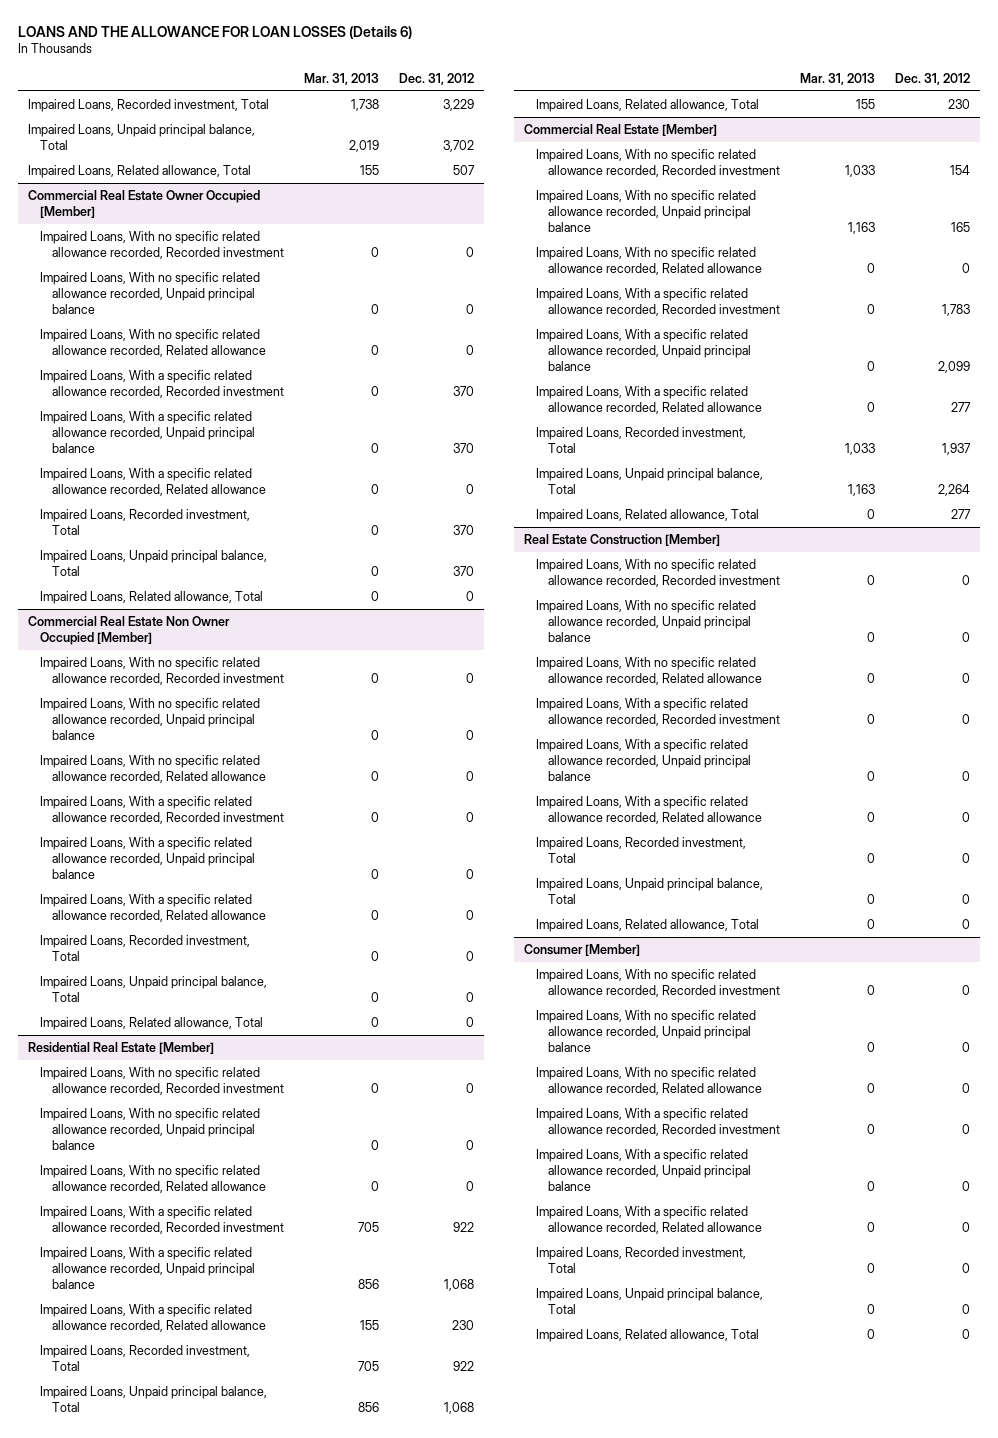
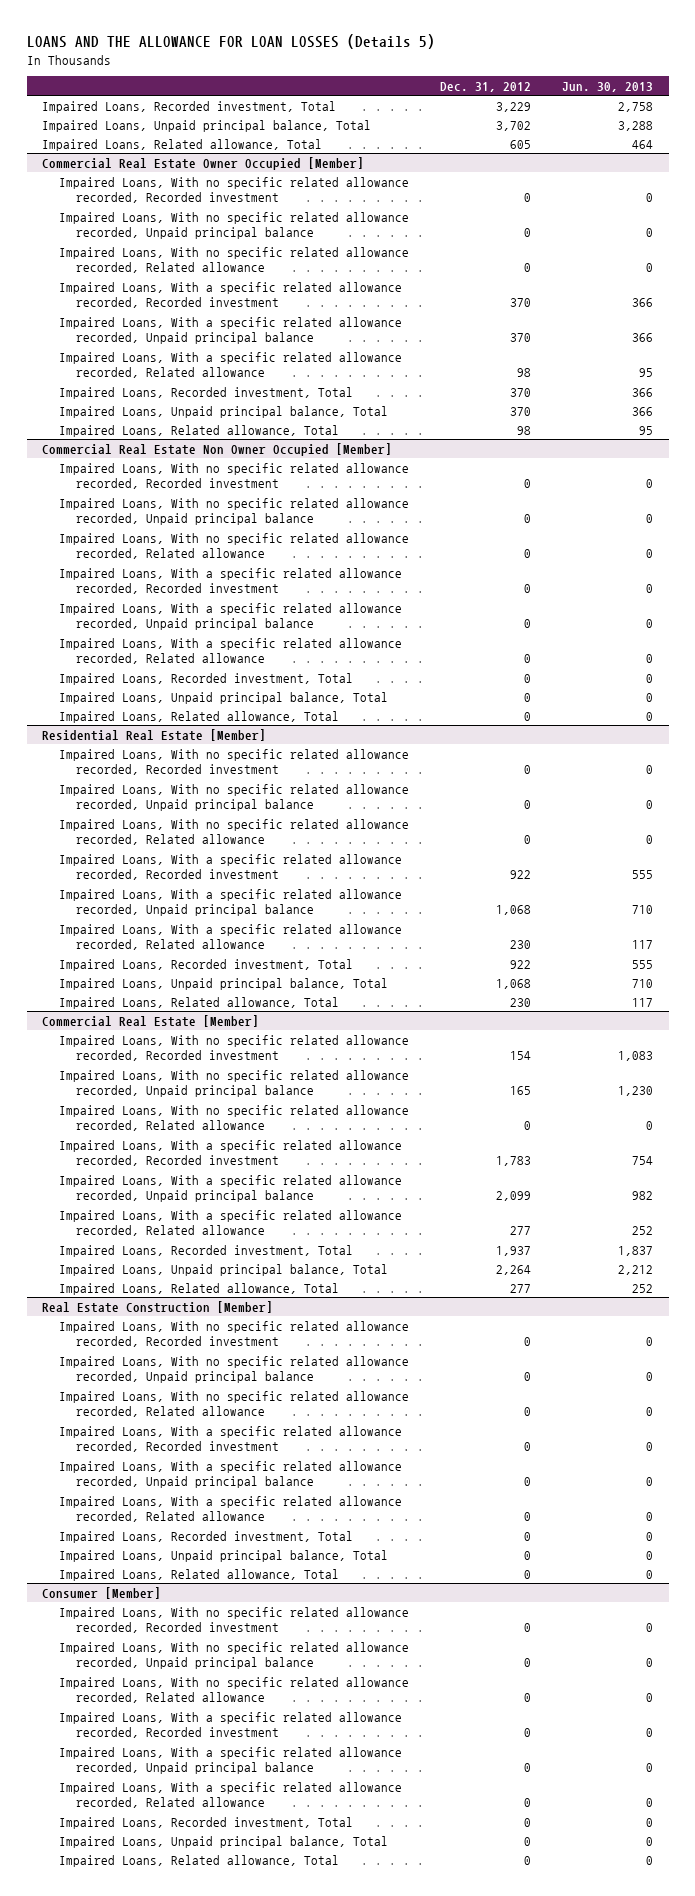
- LOANS AND THE ALLOWANCE FOR LOAN LOSSES (Details 6)
+ LOANS AND THE ALLOWANCE FOR LOAN LOSSES (Details 5)
- | Mar. 31, 2013 | Dec. 31, 2012
+ | Dec. 31, 2012 | Jun. 30, 2013
- Impaired Loans, Related allowance, Total | 155 | 507
+ Impaired Loans, Related allowance, Total | 605 | 464
@ Commercial Real Estate Owner Occupied [Member]
- Impaired Loans, With a specific related allowance recorded, Related allowance | 0 | 0
+ Impaired Loans, With a specific related allowance recorded, Related allowance | 98 | 95
- Impaired Loans, Related allowance, Total | 0 | 0
+ Impaired Loans, Related allowance, Total | 98 | 95

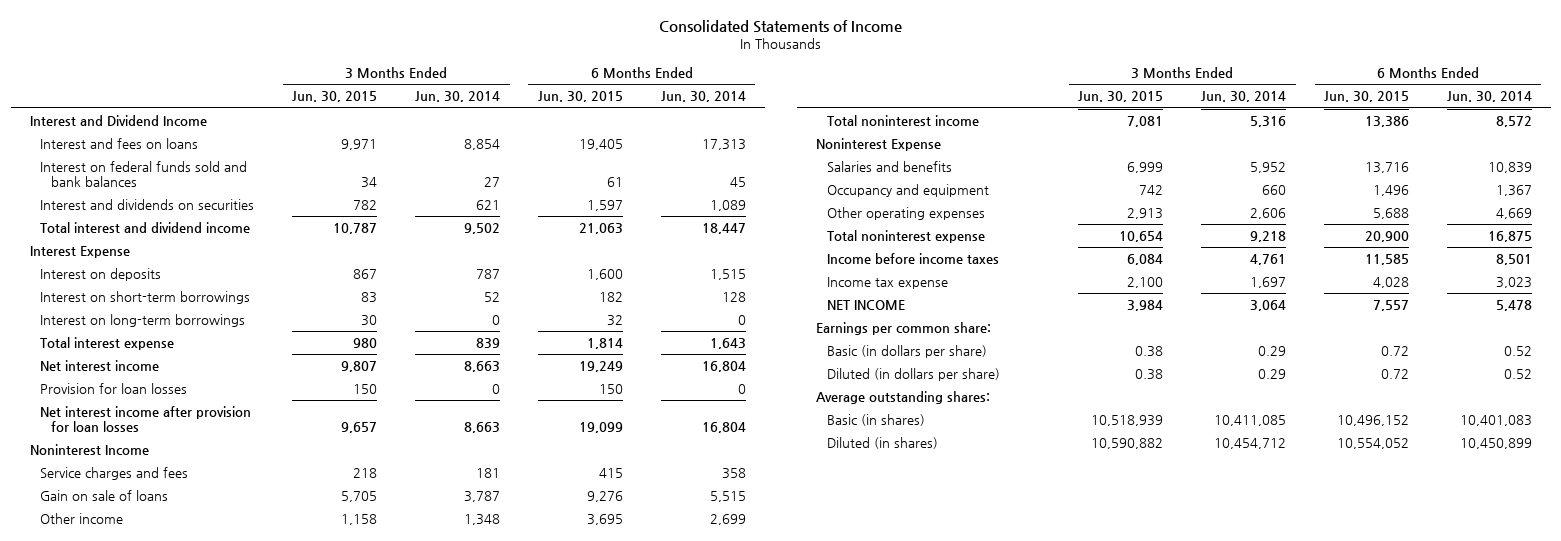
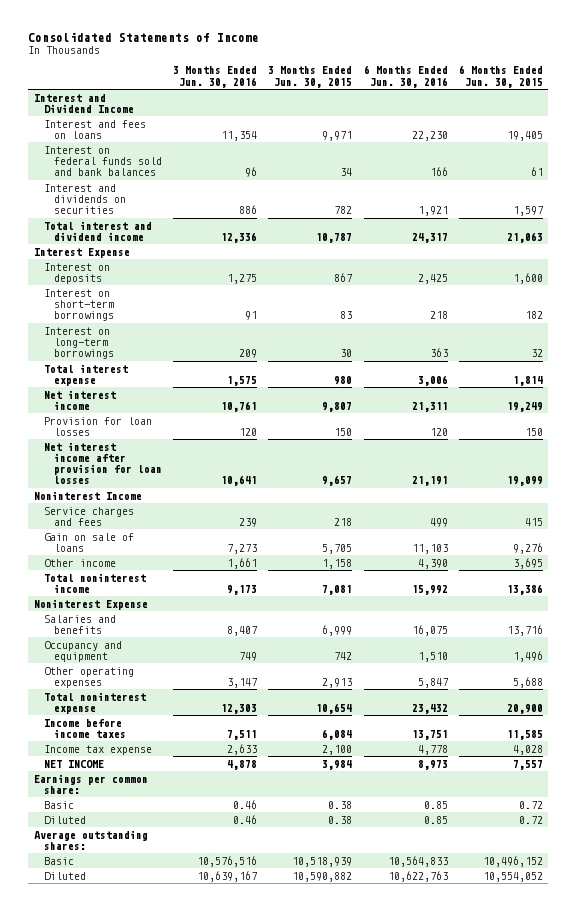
- | 3 Months Ended Jun. 30, 2015 | 3 Months Ended Jun. 30, 2014 | 6 Months Ended Jun. 30, 2015 | 6 Months Ended Jun. 30, 2014
+ | 3 Months Ended Jun. 30, 2016 | 3 Months Ended Jun. 30, 2015 | 6 Months Ended Jun. 30, 2016 | 6 Months Ended Jun. 30, 2015
- Basic (in dollars per share) | 0.38 | 0.29 | 0.72 | 0.52
- Diluted (in dollars per share) | 0.38 | 0.29 | 0.72 | 0.52
+ Basic | 0.46 | 0.38 | 0.85 | 0.72
+ Diluted | 0.46 | 0.38 | 0.85 | 0.72
- Basic (in shares) | 10,518,939 | 10,411,085 | 10,496,152 | 10,401,083
- Diluted (in shares) | 10,590,882 | 10,454,712 | 10,554,052 | 10,450,899
+ Basic | 10,576,516 | 10,518,939 | 10,564,833 | 10,496,152
+ Diluted | 10,639,167 | 10,590,882 | 10,622,763 | 10,554,052

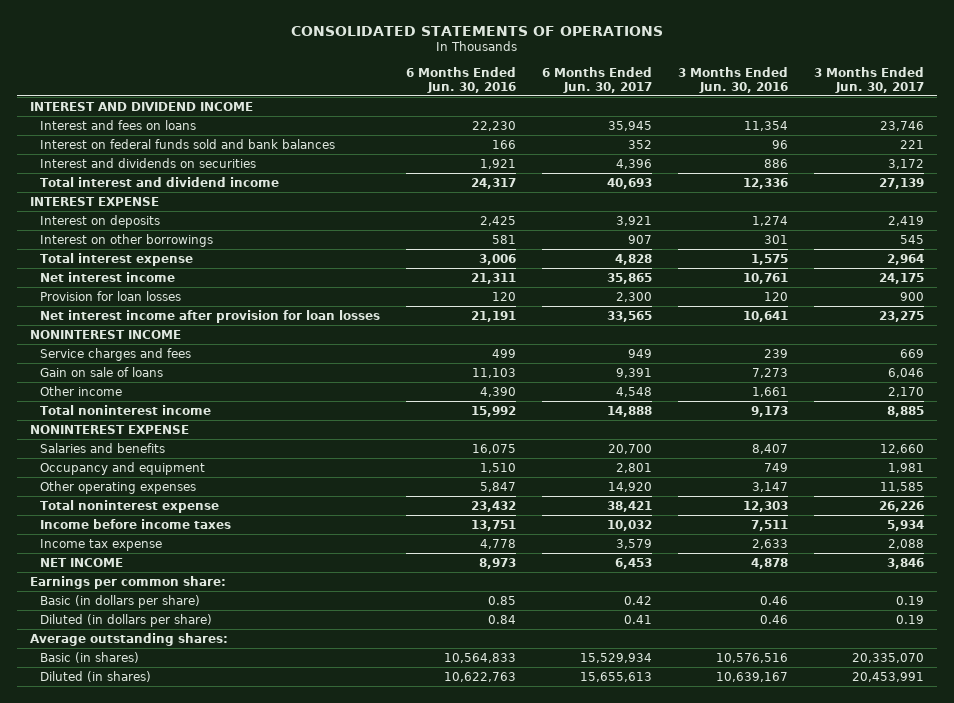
- Consolidated Statements of Income
+ CONSOLIDATED STATEMENTS OF OPERATIONS
- | 3 Months Ended Jun. 30, 2016 | 3 Months Ended Jun. 30, 2015 | 6 Months Ended Jun. 30, 2016 | 6 Months Ended Jun. 30, 2015
+ | 6 Months Ended Jun. 30, 2016 | 6 Months Ended Jun. 30, 2017 | 3 Months Ended Jun. 30, 2016 | 3 Months Ended Jun. 30, 2017
- Interest and Dividend Income
+ INTEREST AND DIVIDEND INCOME
- Interest Expense
- Interest on deposits | 1,275 | 867 | 2,425 | 1,600
- Interest on short-term borrowings | 91 | 83 | 218 | 182
- Interest on long-term borrowings | 209 | 30 | 363 | 32
+ INTEREST EXPENSE
+ Interest on deposits | 2,425 | 3,921 | 1,274 | 2,419
+ Interest on other borrowings | 581 | 907 | 301 | 545
- Noninterest Income
+ NONINTEREST INCOME
- Noninterest Expense
+ NONINTEREST EXPENSE
- Basic | 0.46 | 0.38 | 0.85 | 0.72
- Diluted | 0.46 | 0.38 | 0.85 | 0.72
+ Basic (in dollars per share) | 0.85 | 0.42 | 0.46 | 0.19
+ Diluted (in dollars per share) | 0.84 | 0.41 | 0.46 | 0.19
- Basic | 10,576,516 | 10,518,939 | 10,564,833 | 10,496,152
- Diluted | 10,639,167 | 10,590,882 | 10,622,763 | 10,554,052
+ Basic (in shares) | 10,564,833 | 15,529,934 | 10,576,516 | 20,335,070
+ Diluted (in shares) | 10,622,763 | 15,655,613 | 10,639,167 | 20,453,991

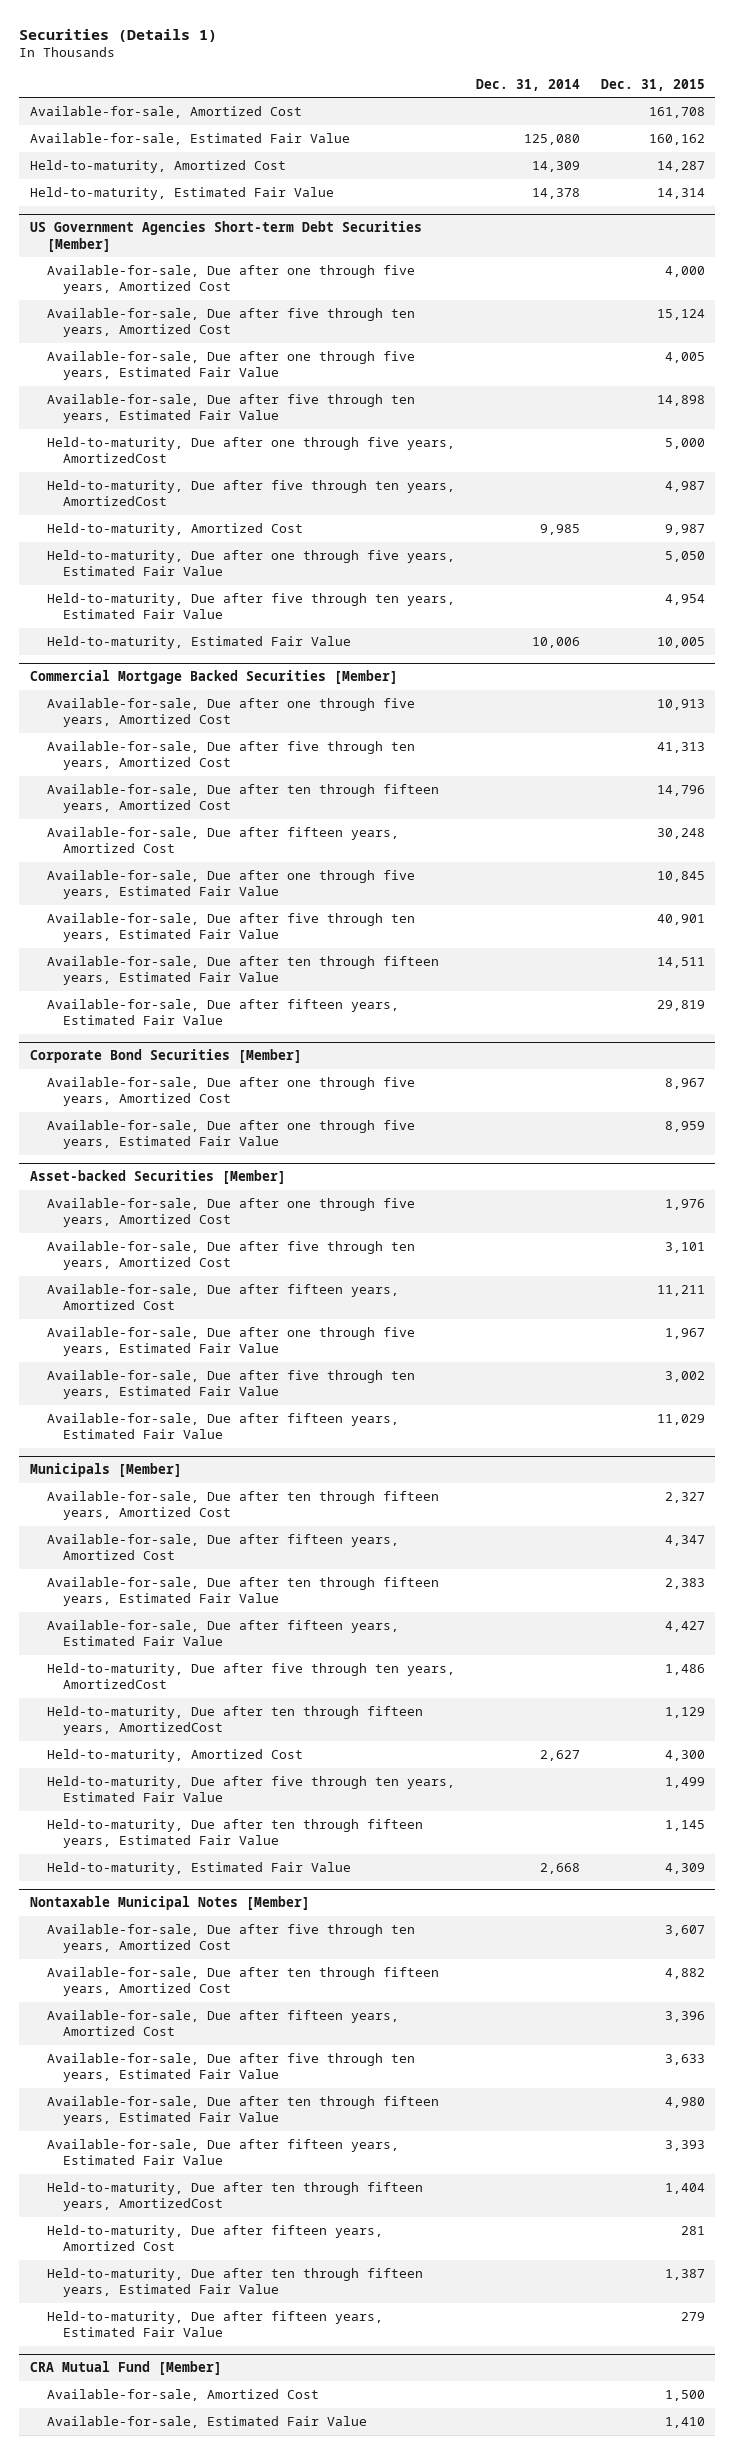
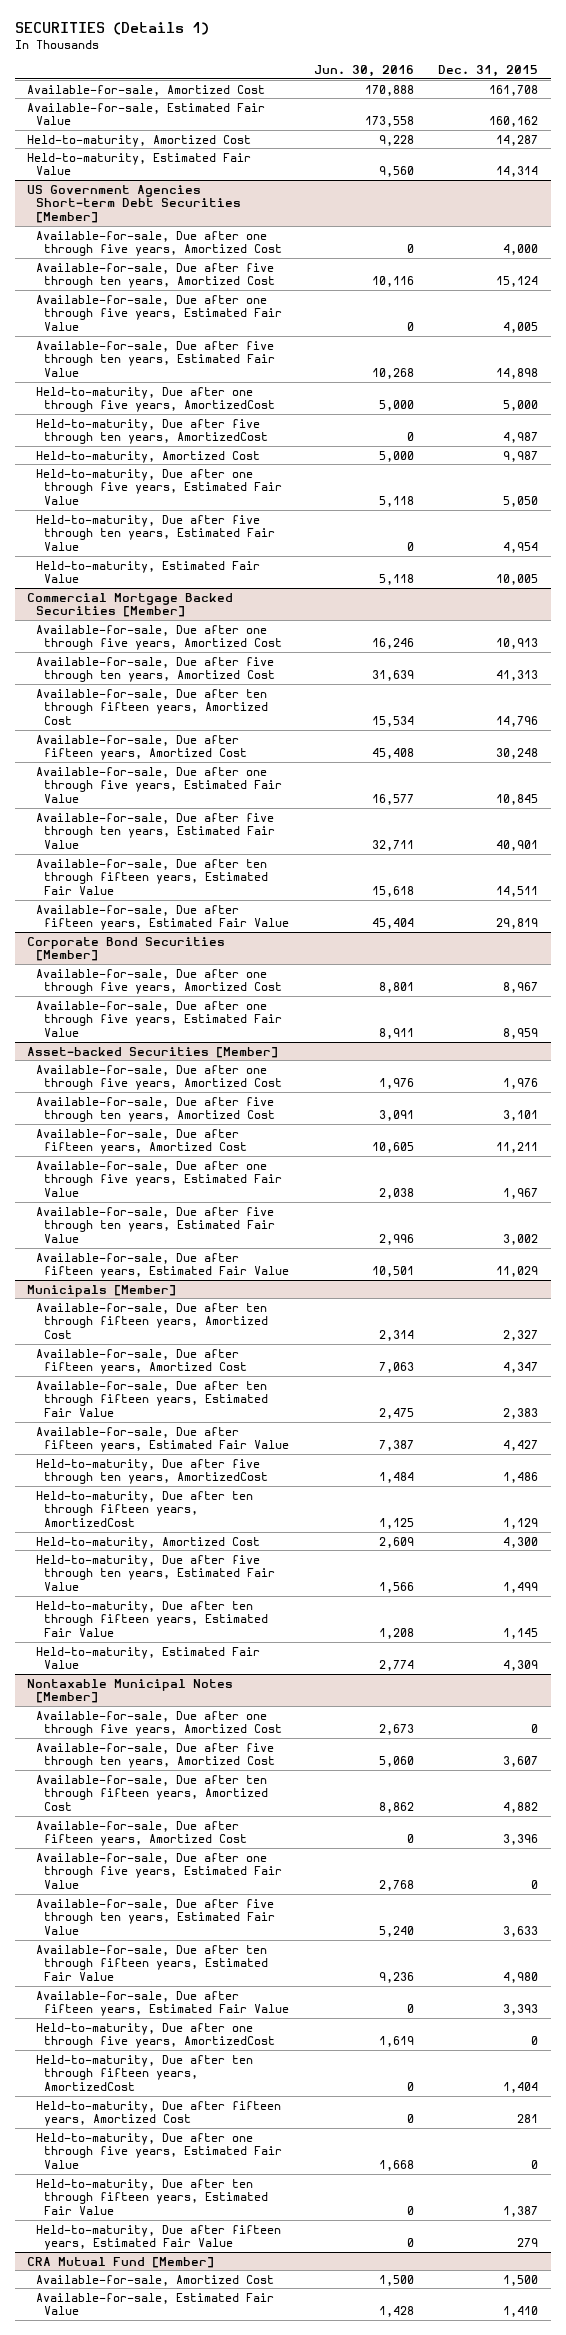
- Securities (Details 1)
+ SECURITIES (Details 1)
- | Dec. 31, 2014 | Dec. 31, 2015
+ | Jun. 30, 2016 | Dec. 31, 2015
@ Nontaxable Municipal Notes [Member]
+ Available-for-sale, Due after one through five years, Amortized Cost | 2,673 | 0
+ Available-for-sale, Due after one through five years, Estimated Fair Value | 2,768 | 0
+ Held-to-maturity, Due after one through five years, AmortizedCost | 1,619 | 0
+ Held-to-maturity, Due after one through five years, Estimated Fair Value | 1,668 | 0

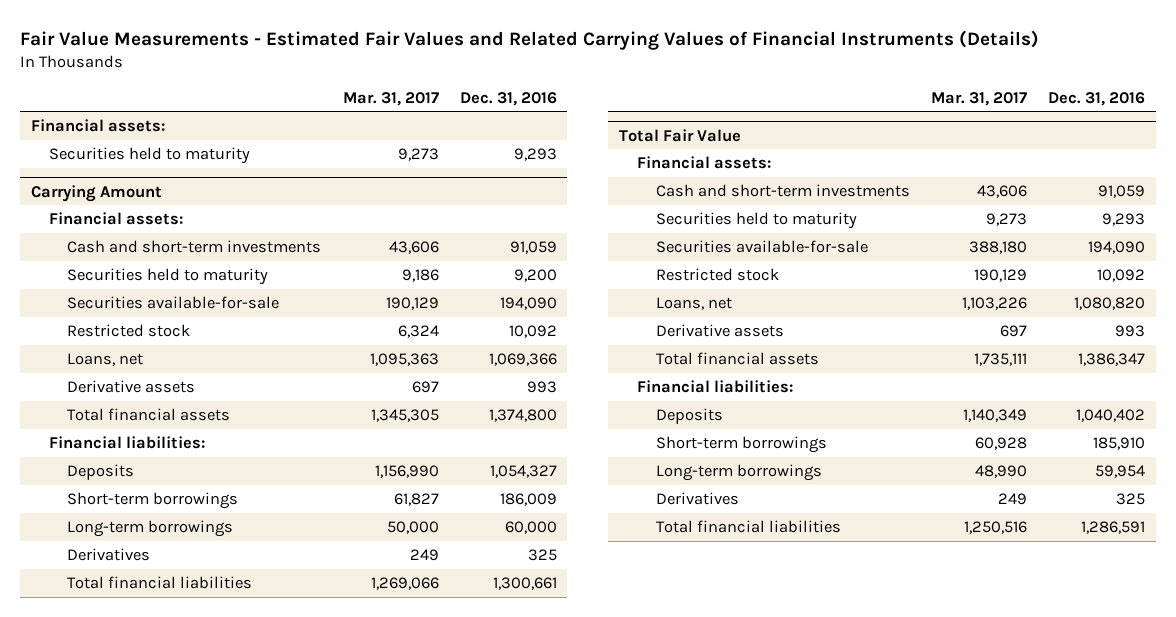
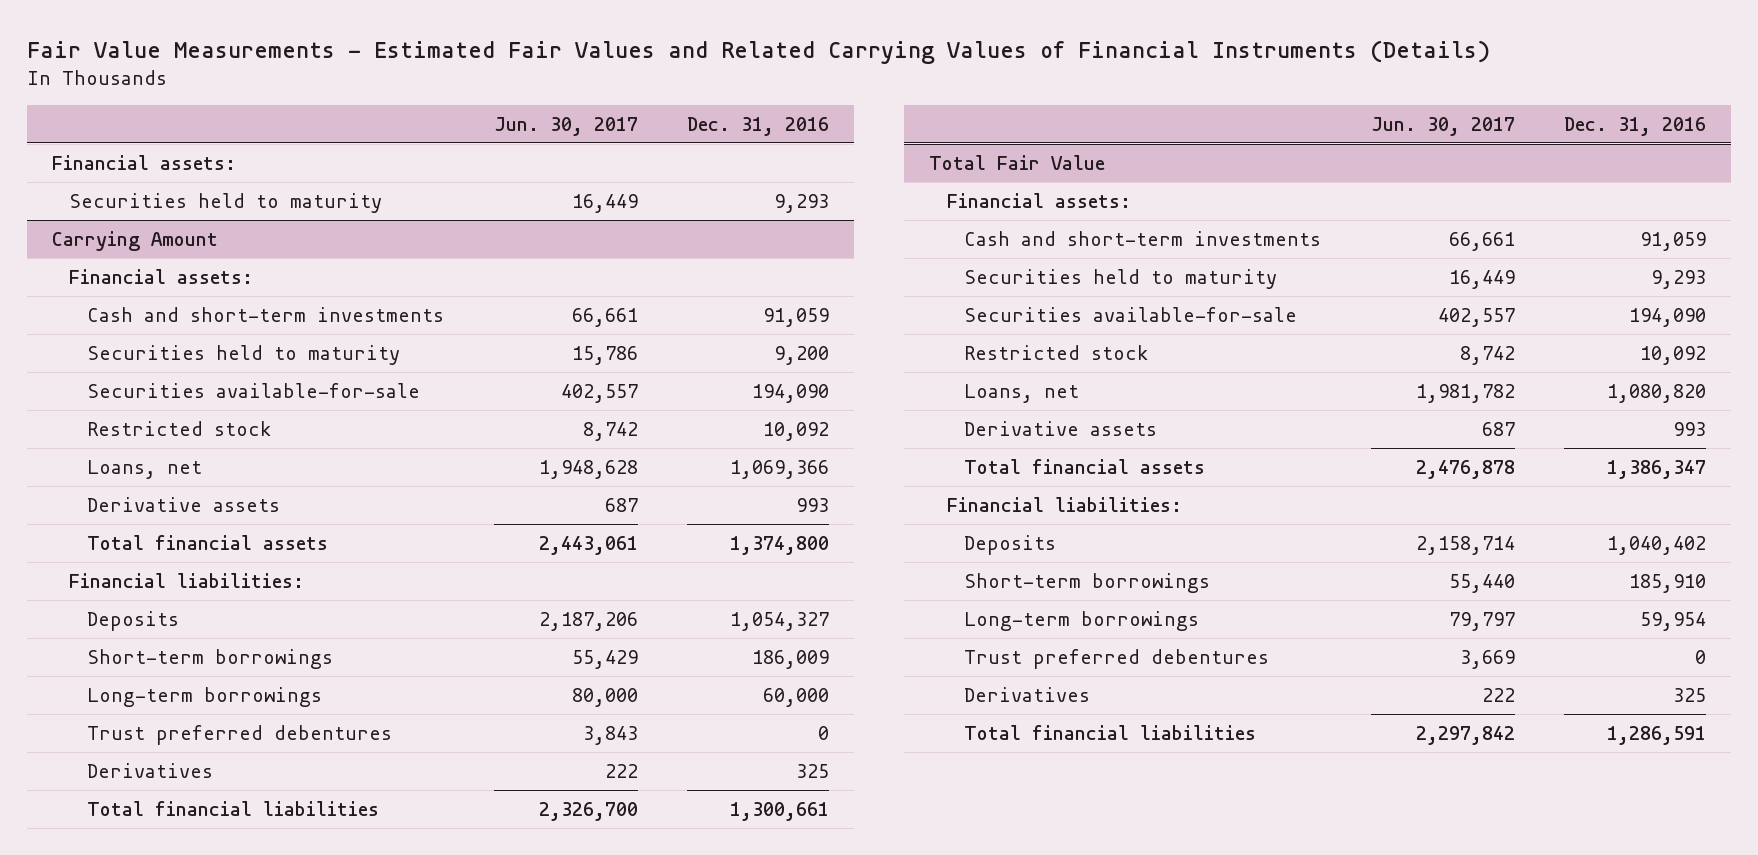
- | Mar. 31, 2017 | Dec. 31, 2016
+ | Jun. 30, 2017 | Dec. 31, 2016
@ Carrying Amount
+ Trust preferred debentures | 3,843 | 0
@ Total Fair Value
+ Trust preferred debentures | 3,669 | 0

